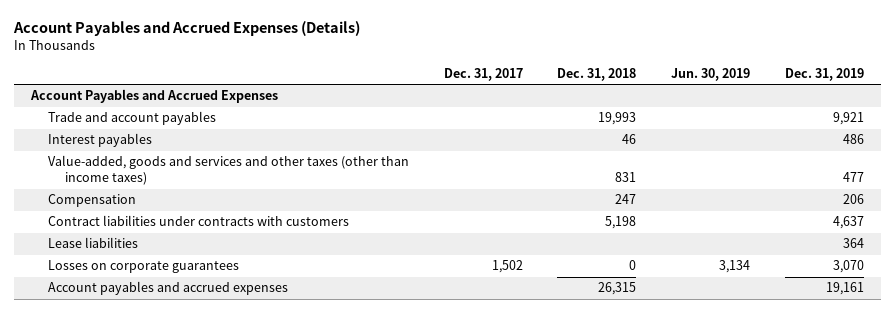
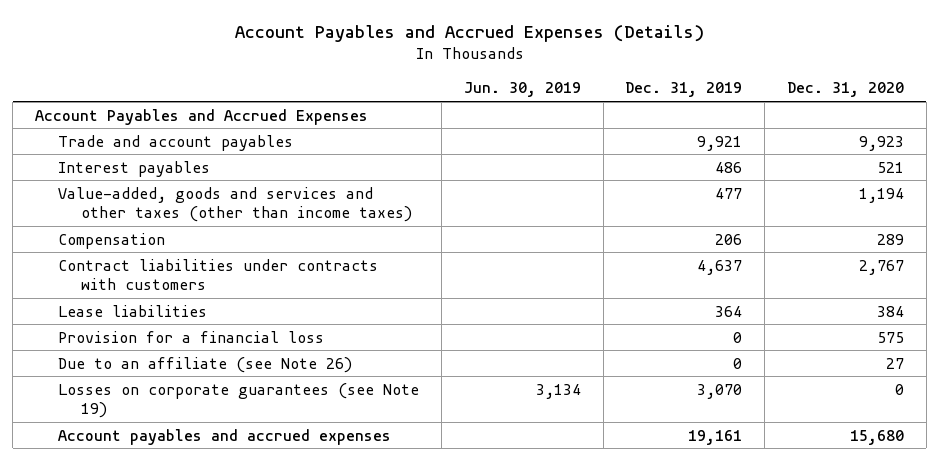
- | Dec. 31, 2017 | Dec. 31, 2018 | Jun. 30, 2019 | Dec. 31, 2019
+ | Jun. 30, 2019 | Dec. 31, 2019 | Dec. 31, 2020
- Losses on corporate guarantees | 1,502 | 0 | 3,134 | 3,070
+ Provision for a financial loss | | 0 | 575
+ Due to an affiliate (see Note 26) | | 0 | 27
+ Losses on corporate guarantees (see Note 19) | 3,134 | 3,070 | 0

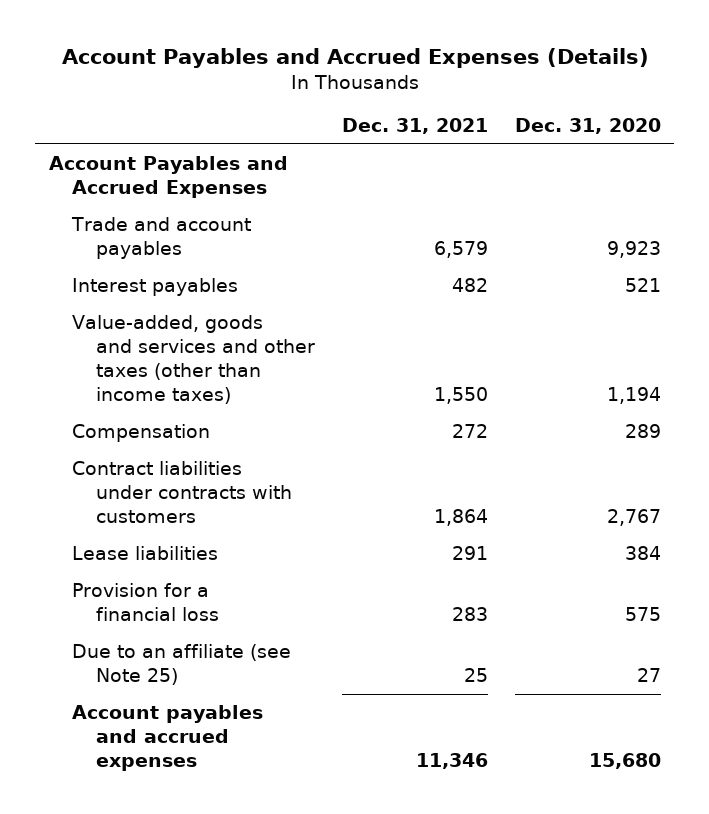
- | Jun. 30, 2019 | Dec. 31, 2019 | Dec. 31, 2020
+ | Dec. 31, 2021 | Dec. 31, 2020
- Due to an affiliate (see Note 26) | | 0 | 27
- Losses on corporate guarantees (see Note 19) | 3,134 | 3,070 | 0
+ Due to an affiliate (see Note 25) | 25 | 27

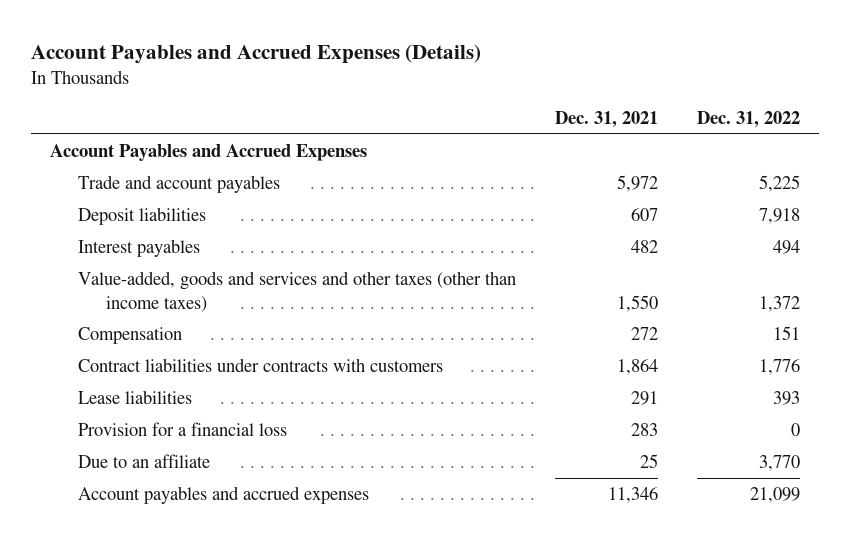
- | Dec. 31, 2021 | Dec. 31, 2020
+ | Dec. 31, 2021 | Dec. 31, 2022
- Trade and account payables | 6,579 | 9,923
+ Trade and account payables | 5,972 | 5,225
+ Deposit liabilities | 607 | 7,918
- Due to an affiliate (see Note 25) | 25 | 27
+ Due to an affiliate | 25 | 3,770

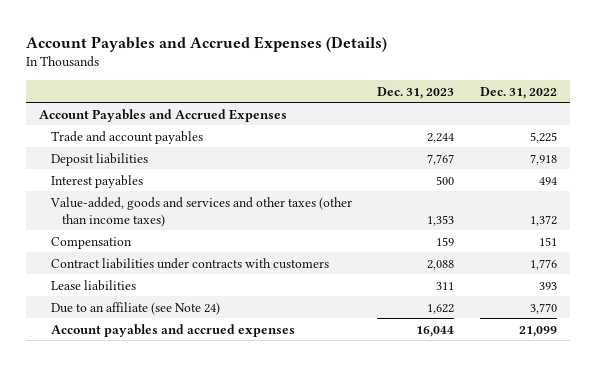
- | Dec. 31, 2021 | Dec. 31, 2022
+ | Dec. 31, 2023 | Dec. 31, 2022
- Provision for a financial loss | 283 | 0
- Due to an affiliate | 25 | 3,770
+ Due to an affiliate (see Note 24) | 1,622 | 3,770

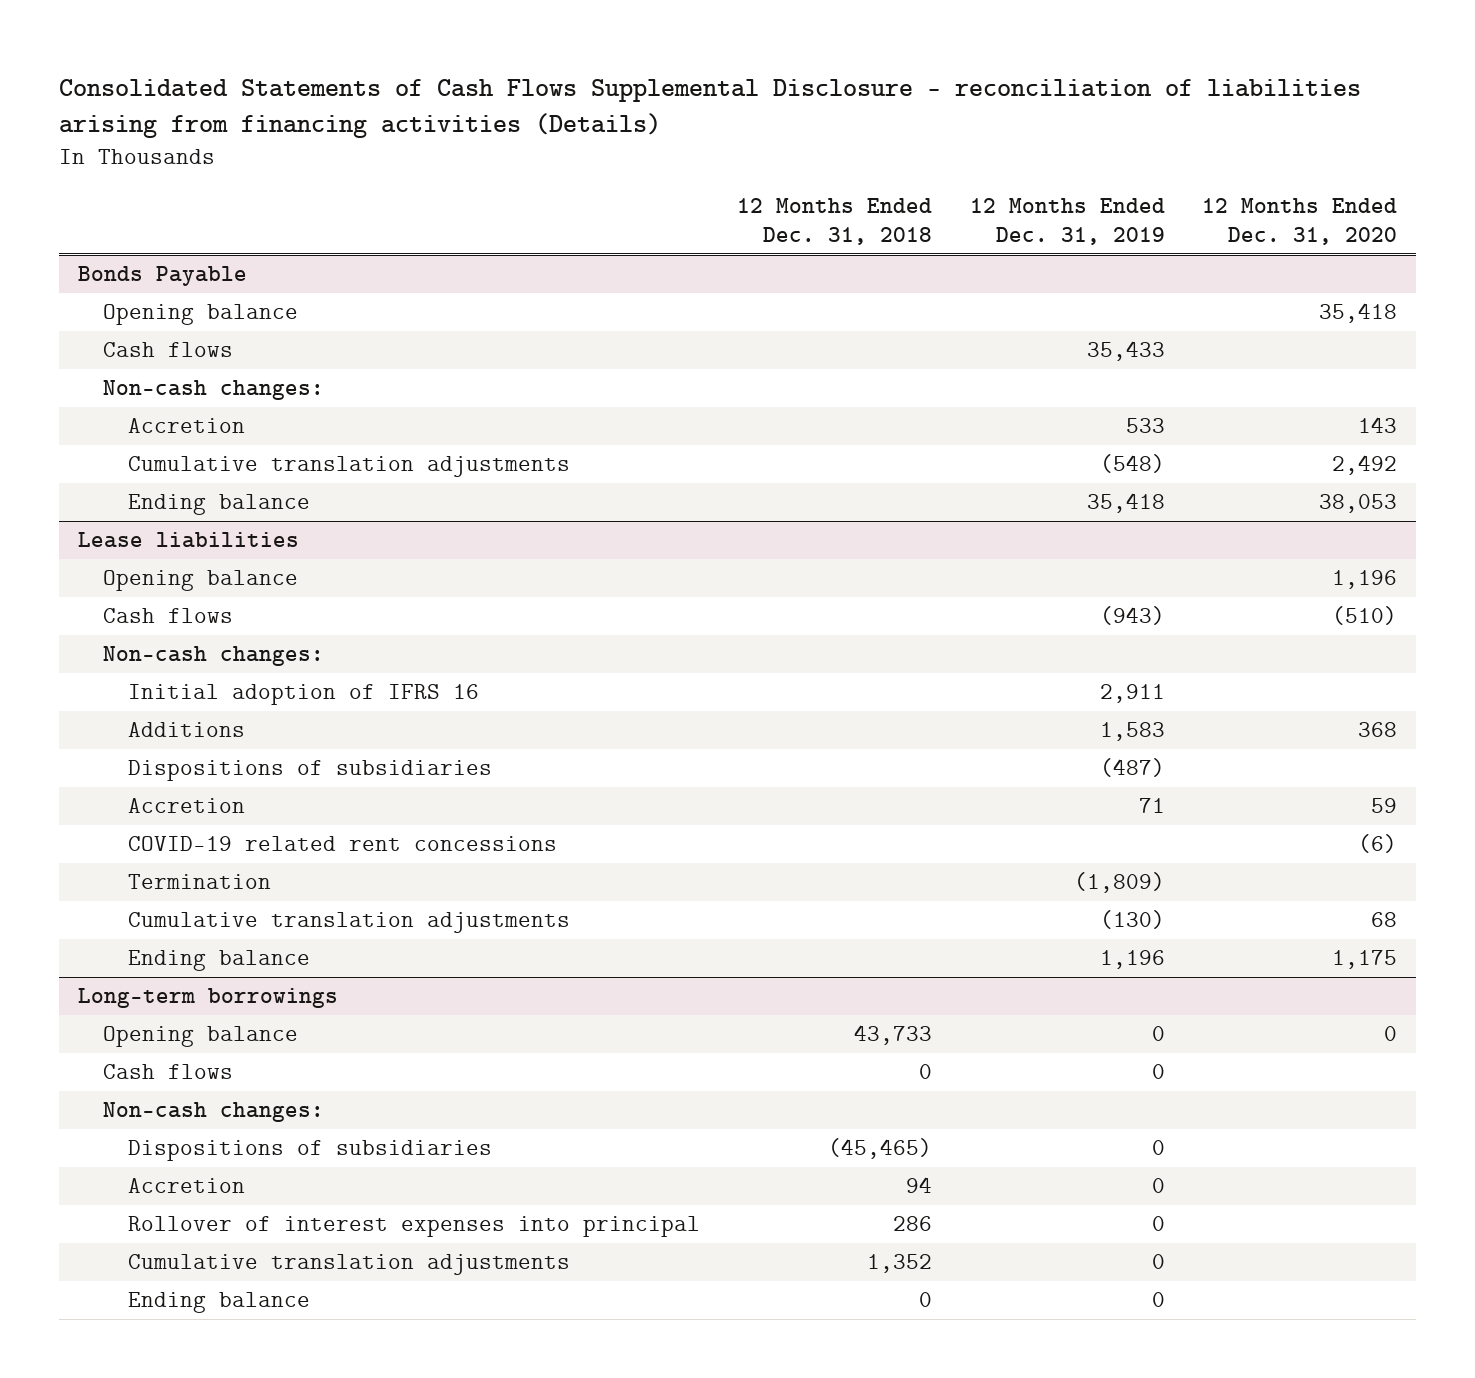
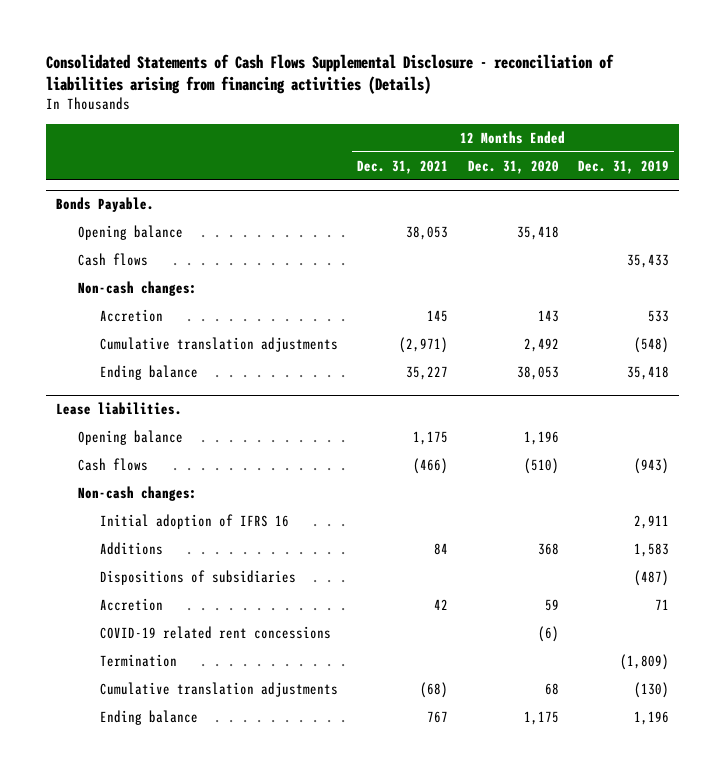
- | 12 Months Ended Dec. 31, 2018 | 12 Months Ended Dec. 31, 2019 | 12 Months Ended Dec. 31, 2020
+ | 12 Months Ended Dec. 31, 2021 | 12 Months Ended Dec. 31, 2020 | 12 Months Ended Dec. 31, 2019
- Bonds Payable
+ Bonds Payable.
- Lease liabilities
+ Lease liabilities.
- Long-term borrowings
- Opening balance | 43,733 | 0 | 0
- Cash flows | 0 | 0 |
- Non-cash changes:
- Dispositions of subsidiaries | (45,465) | 0 |
- Accretion | 94 | 0 |
- Rollover of interest expenses into principal | 286 | 0 |
- Cumulative translation adjustments | 1,352 | 0 |
- Ending balance | 0 | 0 |

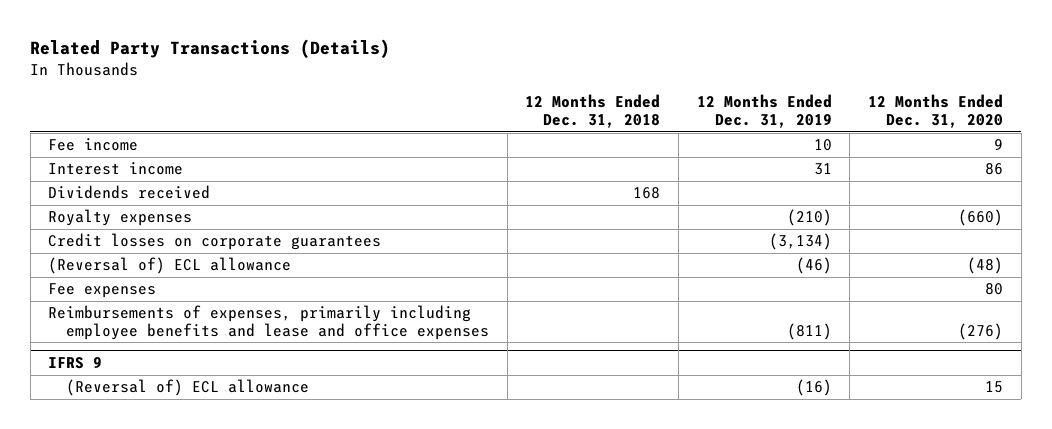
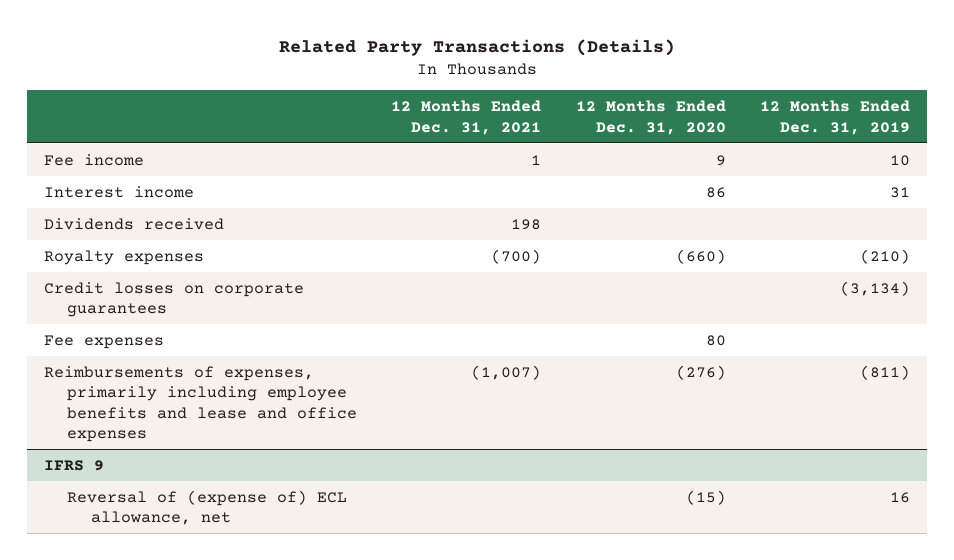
- | 12 Months Ended Dec. 31, 2018 | 12 Months Ended Dec. 31, 2019 | 12 Months Ended Dec. 31, 2020
+ | 12 Months Ended Dec. 31, 2021 | 12 Months Ended Dec. 31, 2020 | 12 Months Ended Dec. 31, 2019
- (Reversal of) ECL allowance | | (46) | (48)
@ IFRS 9
- (Reversal of) ECL allowance | | (16) | 15
+ Reversal of (expense of) ECL allowance, net | | (15) | 16

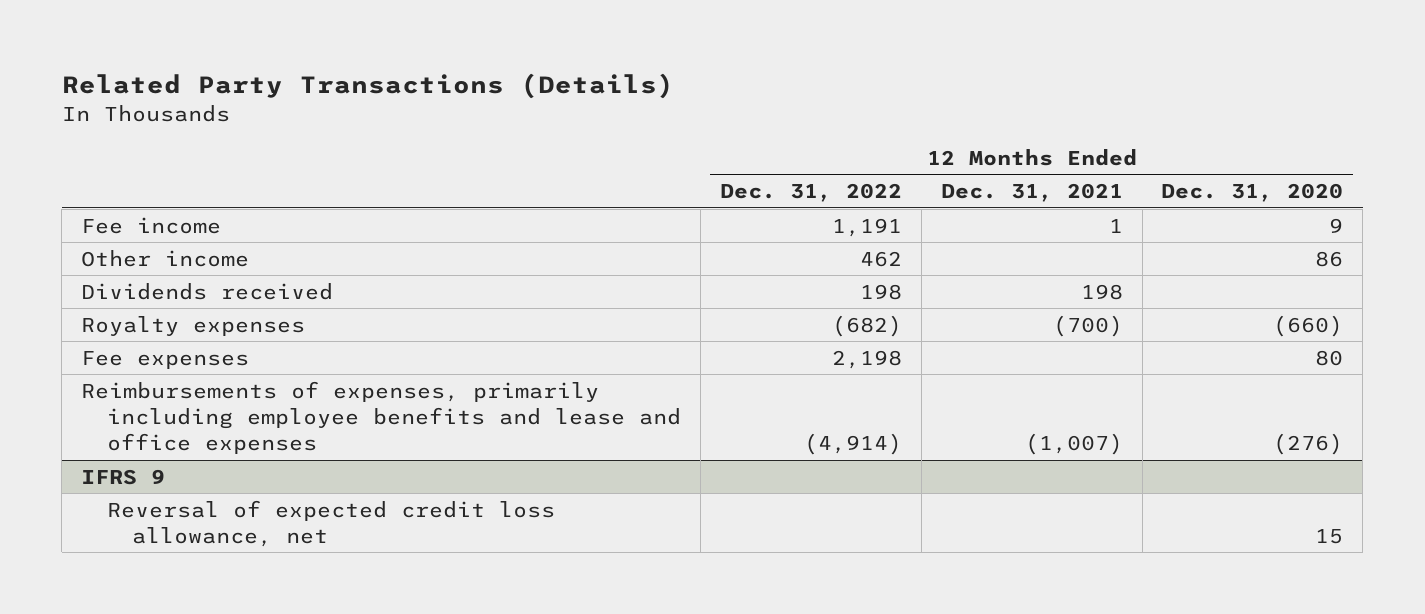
- | 12 Months Ended Dec. 31, 2021 | 12 Months Ended Dec. 31, 2020 | 12 Months Ended Dec. 31, 2019
+ | 12 Months Ended Dec. 31, 2022 | 12 Months Ended Dec. 31, 2021 | 12 Months Ended Dec. 31, 2020
- Interest income | | 86 | 31
+ Other income | 462 | | 86
- Credit losses on corporate guarantees | | | (3,134)
@ IFRS 9
- Reversal of (expense of) ECL allowance, net | | (15) | 16
+ Reversal of expected credit loss allowance, net | | | 15

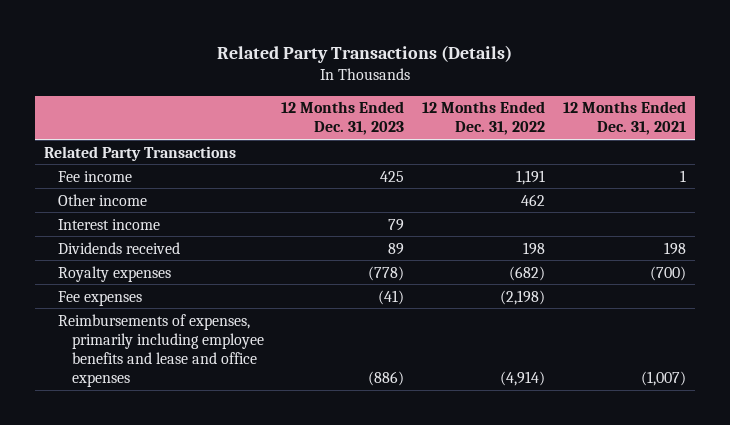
- | 12 Months Ended Dec. 31, 2022 | 12 Months Ended Dec. 31, 2021 | 12 Months Ended Dec. 31, 2020
+ | 12 Months Ended Dec. 31, 2023 | 12 Months Ended Dec. 31, 2022 | 12 Months Ended Dec. 31, 2021
+ Related Party Transactions
+ Interest income | 79 | |
- Fee expenses | 2,198 | | 80
+ Fee expenses | (41) | (2,198) |
- IFRS 9
- Reversal of expected credit loss allowance, net | | | 15

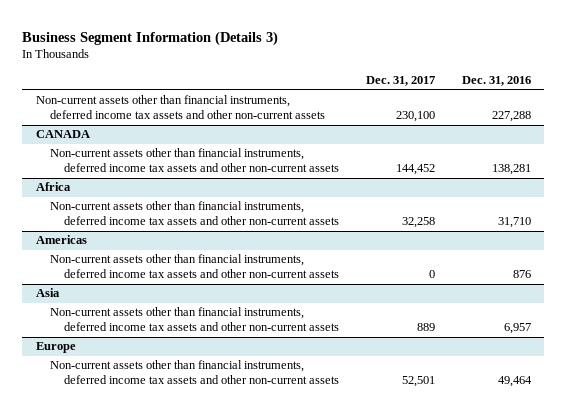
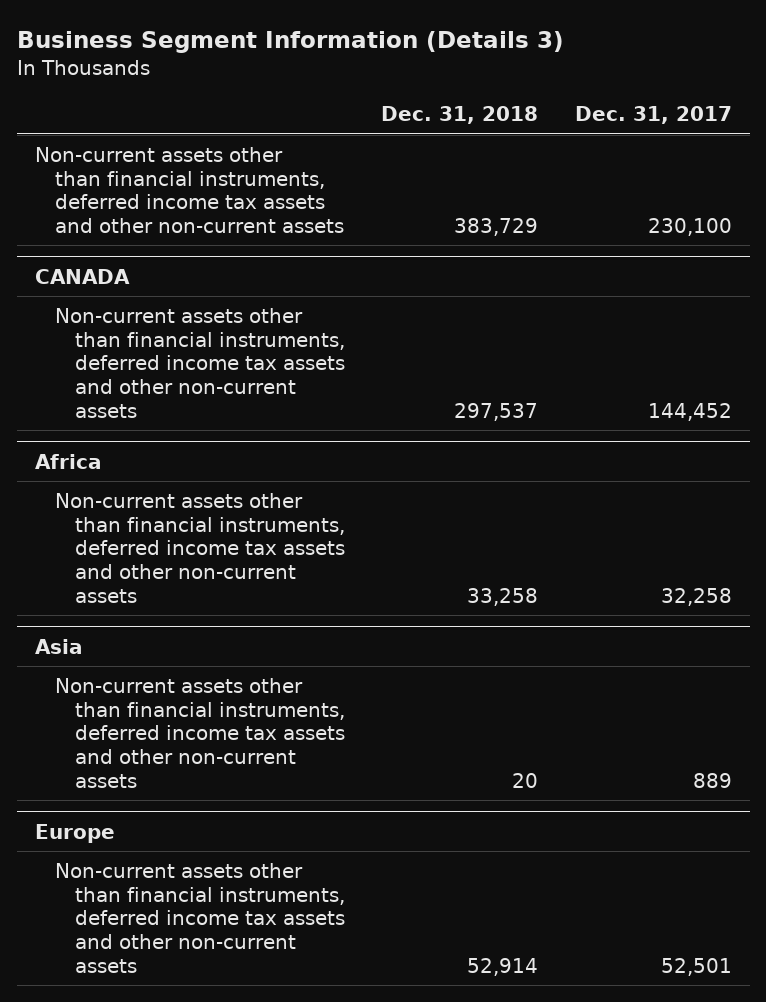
- | Dec. 31, 2017 | Dec. 31, 2016
+ | Dec. 31, 2018 | Dec. 31, 2017
- Americas
- Non-current assets other than financial instruments, deferred income tax assets and other non-current assets | 0 | 876

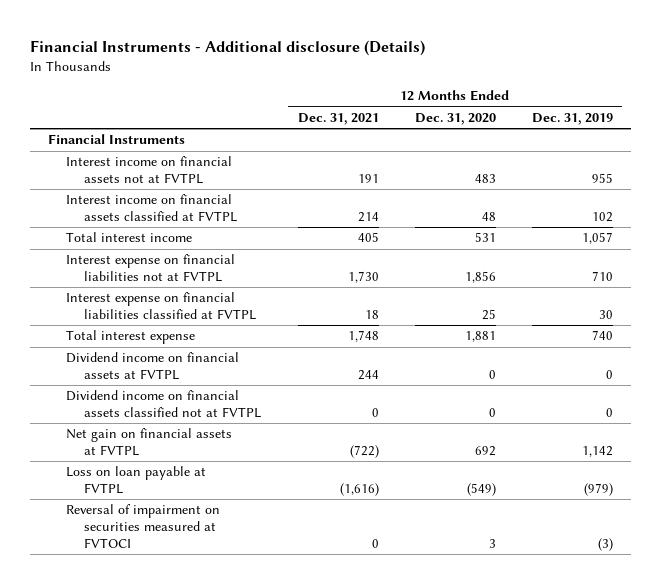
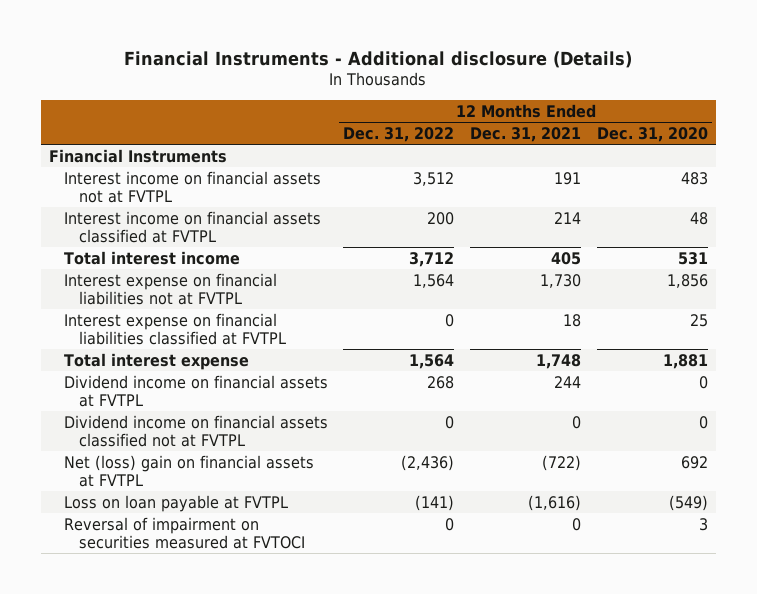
- | 12 Months Ended Dec. 31, 2021 | 12 Months Ended Dec. 31, 2020 | 12 Months Ended Dec. 31, 2019
+ | 12 Months Ended Dec. 31, 2022 | 12 Months Ended Dec. 31, 2021 | 12 Months Ended Dec. 31, 2020
- Net gain on financial assets at FVTPL | (722) | 692 | 1,142
+ Net (loss) gain on financial assets at FVTPL | (2,436) | (722) | 692

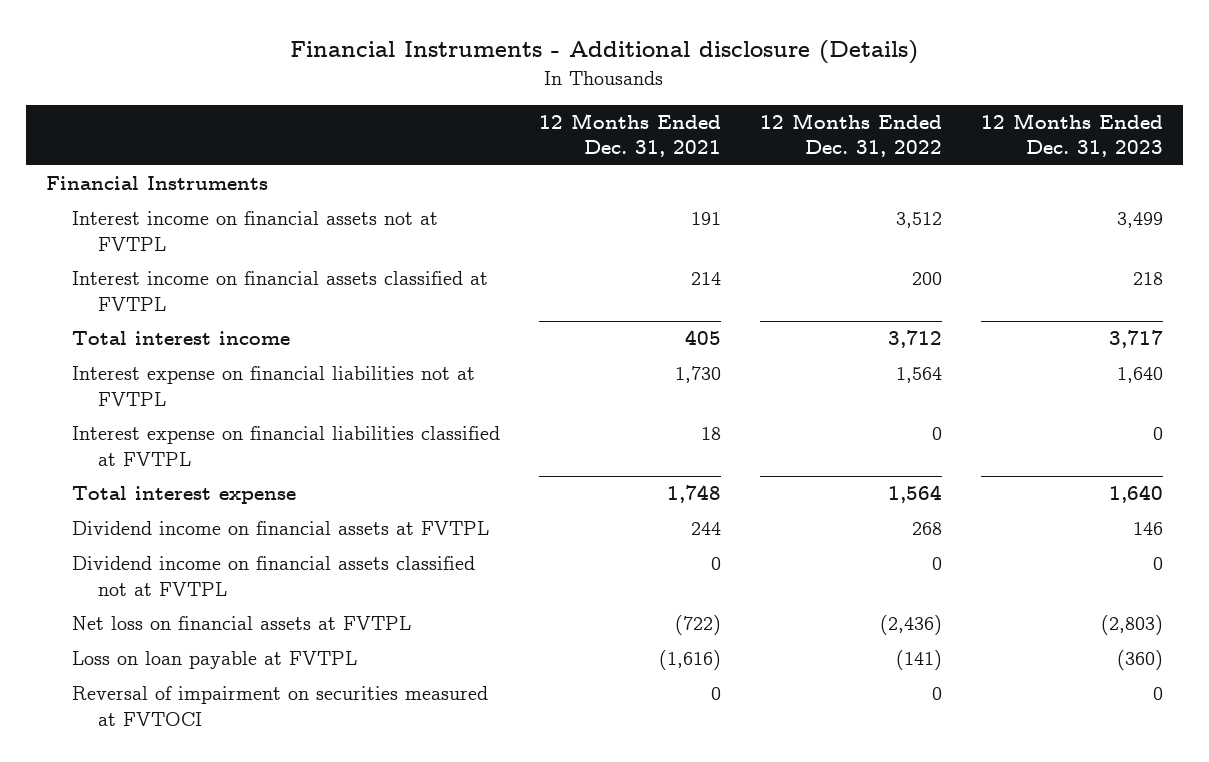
- | 12 Months Ended Dec. 31, 2022 | 12 Months Ended Dec. 31, 2021 | 12 Months Ended Dec. 31, 2020
+ | 12 Months Ended Dec. 31, 2021 | 12 Months Ended Dec. 31, 2022 | 12 Months Ended Dec. 31, 2023
- Net (loss) gain on financial assets at FVTPL | (2,436) | (722) | 692
+ Net loss on financial assets at FVTPL | (722) | (2,436) | (2,803)

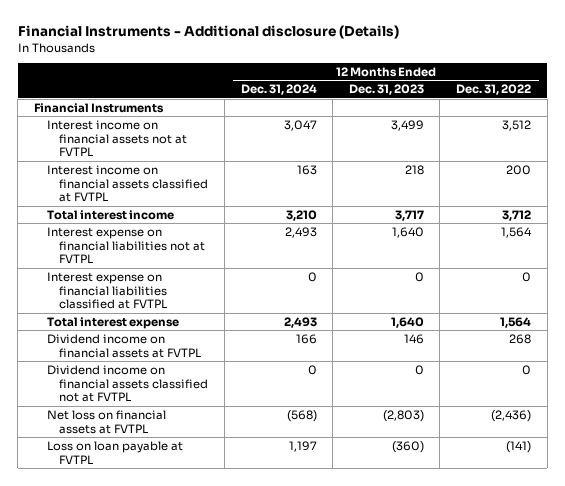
- | 12 Months Ended Dec. 31, 2021 | 12 Months Ended Dec. 31, 2022 | 12 Months Ended Dec. 31, 2023
+ | 12 Months Ended Dec. 31, 2024 | 12 Months Ended Dec. 31, 2023 | 12 Months Ended Dec. 31, 2022
- Reversal of impairment on securities measured at FVTOCI | 0 | 0 | 0

